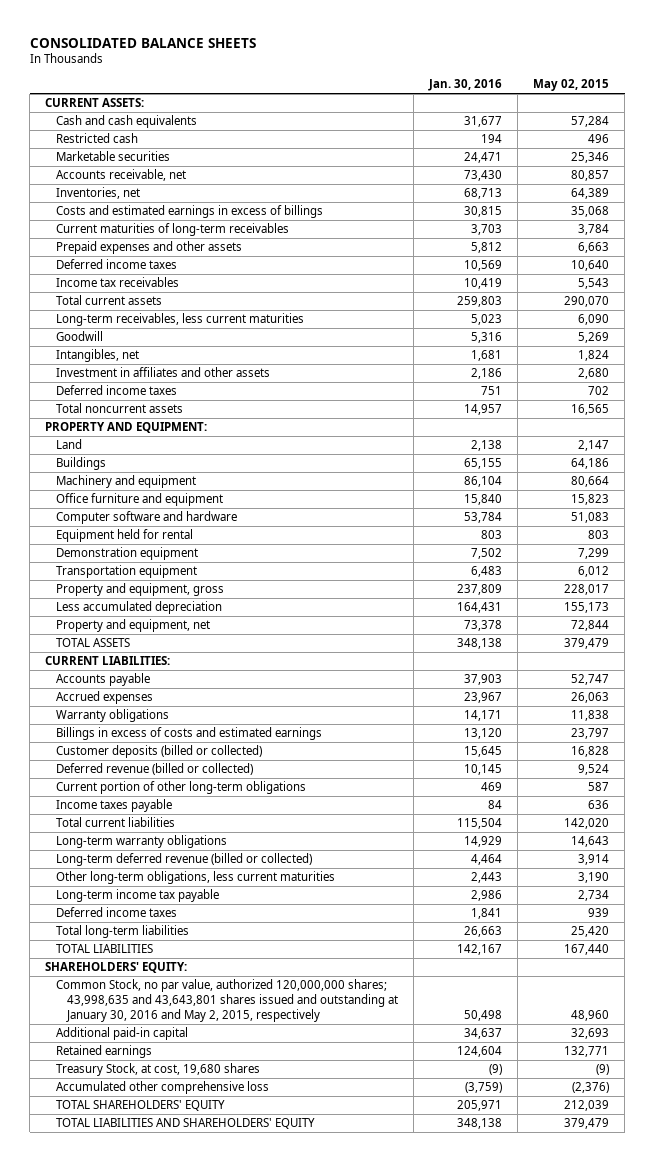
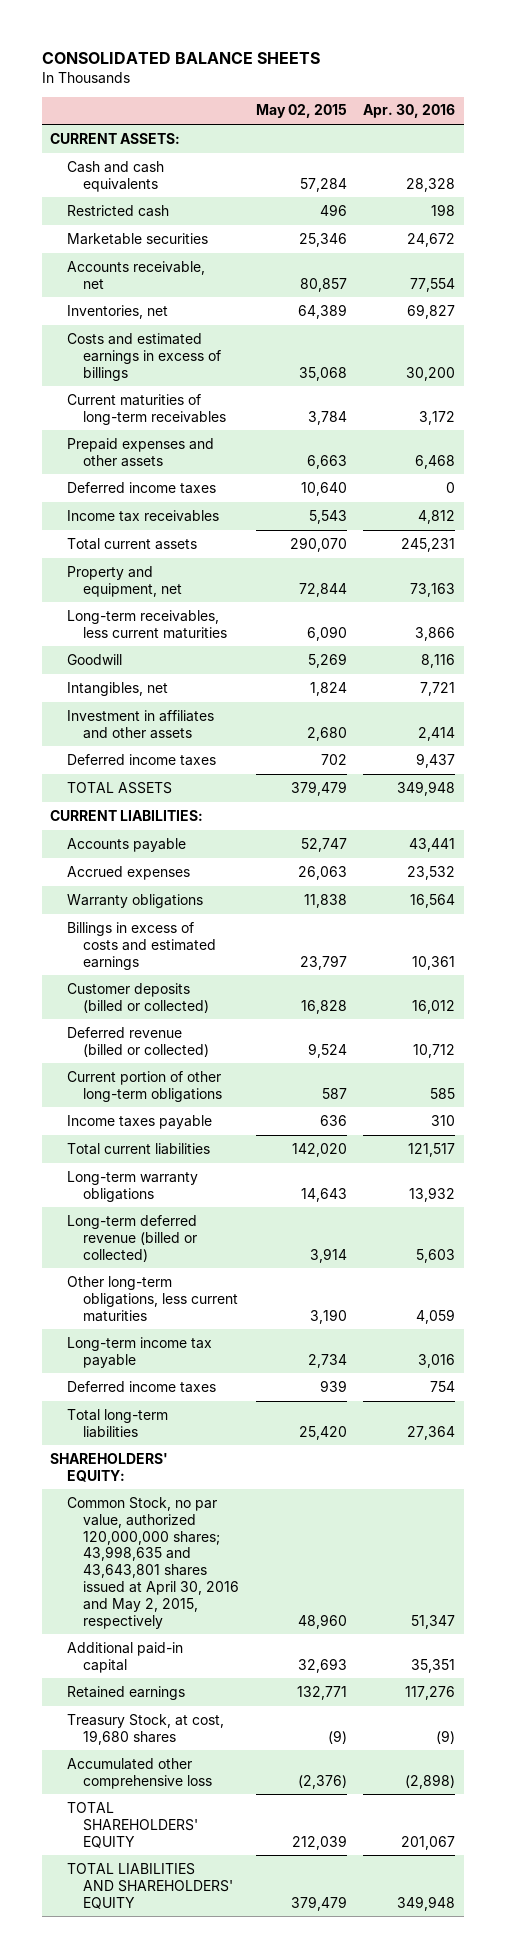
- | Jan. 30, 2016 | May 02, 2015
+ | May 02, 2015 | Apr. 30, 2016
moved up: Property and equipment, net | 72,844 | 73,163
- Total noncurrent assets | 14,957 | 16,565
- PROPERTY AND EQUIPMENT:
- Land | 2,138 | 2,147
- Buildings | 65,155 | 64,186
- Machinery and equipment | 86,104 | 80,664
- Office furniture and equipment | 15,840 | 15,823
- Computer software and hardware | 53,784 | 51,083
- Equipment held for rental | 803 | 803
- Demonstration equipment | 7,502 | 7,299
- Transportation equipment | 6,483 | 6,012
- Property and equipment, gross | 237,809 | 228,017
- Less accumulated depreciation | 164,431 | 155,173
- TOTAL LIABILITIES | 142,167 | 167,440
- Common Stock, no par value, authorized 120,000,000 shares; 43,998,635 and 43,643,801 shares issued and outstanding at January 30, 2016 and May 2, 2015, respectively | 50,498 | 48,960
+ Common Stock, no par value, authorized 120,000,000 shares; 43,998,635 and 43,643,801 shares issued at April 30, 2016 and May 2, 2015, respectively | 48,960 | 51,347

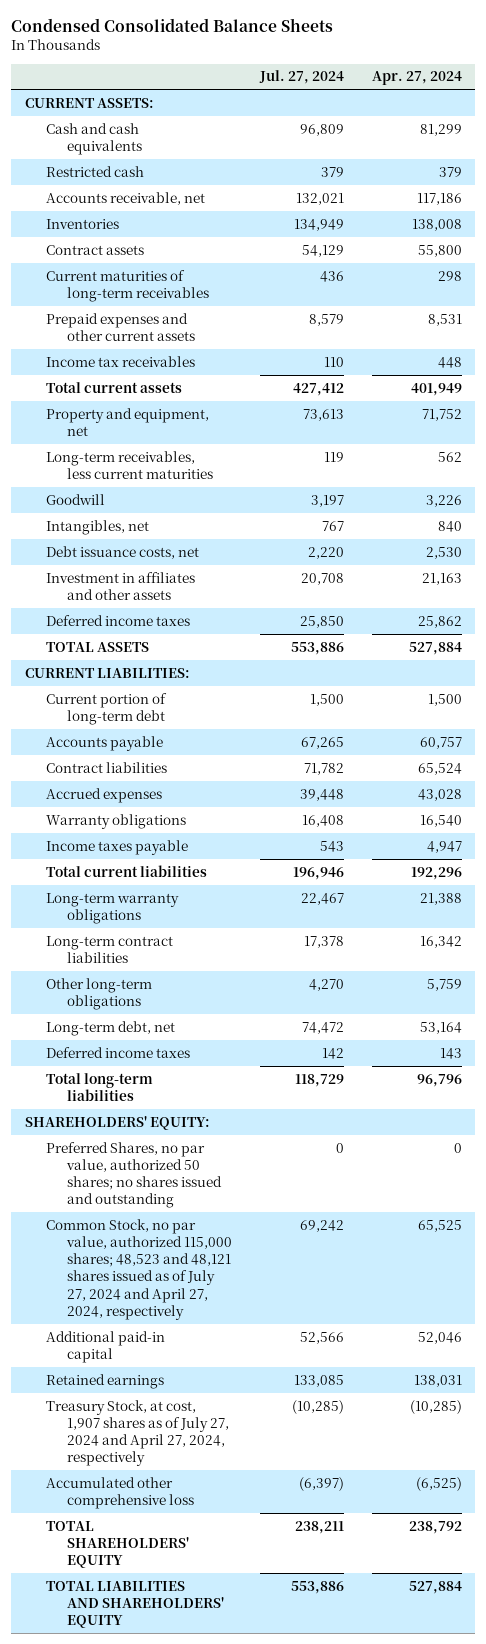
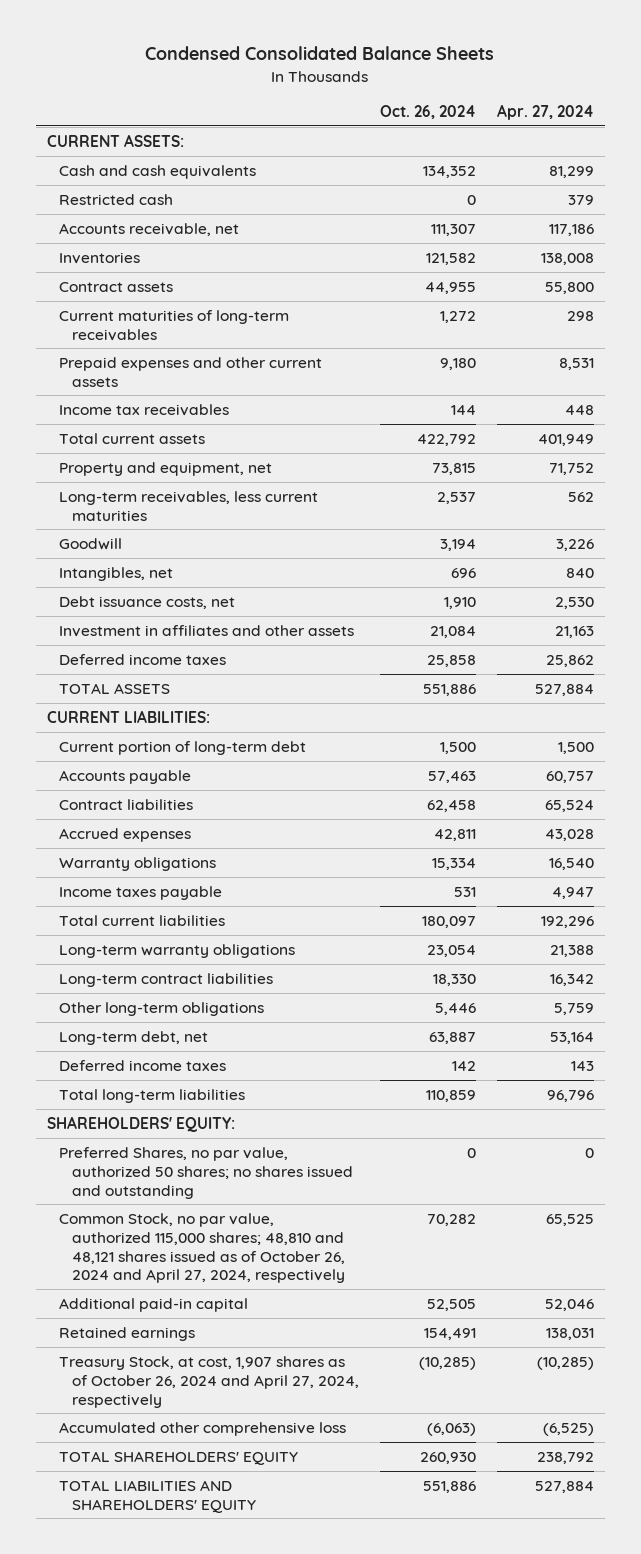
- | Jul. 27, 2024 | Apr. 27, 2024
+ | Oct. 26, 2024 | Apr. 27, 2024
- Common Stock, no par value, authorized 115,000 shares; 48,523 and 48,121 shares issued as of July 27, 2024 and April 27, 2024, respectively | 69,242 | 65,525
+ Common Stock, no par value, authorized 115,000 shares; 48,810 and 48,121 shares issued as of October 26, 2024 and April 27, 2024, respectively | 70,282 | 65,525
- Treasury Stock, at cost, 1,907 shares as of July 27, 2024 and April 27, 2024, respectively | (10,285) | (10,285)
+ Treasury Stock, at cost, 1,907 shares as of October 26, 2024 and April 27, 2024, respectively | (10,285) | (10,285)

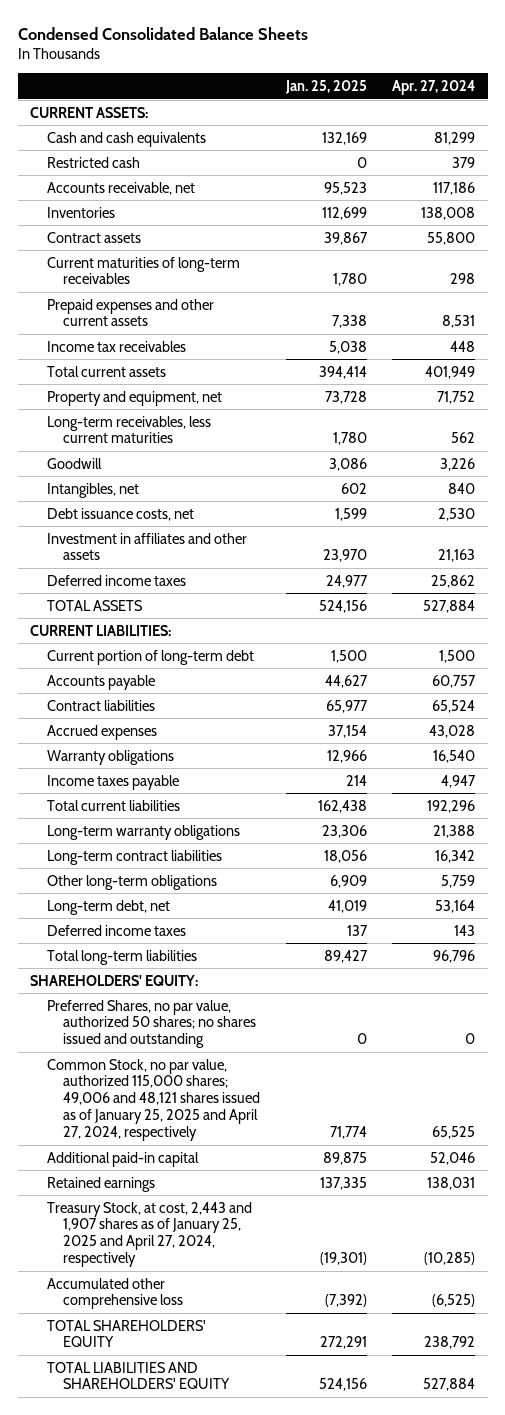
- | Oct. 26, 2024 | Apr. 27, 2024
+ | Jan. 25, 2025 | Apr. 27, 2024
- Common Stock, no par value, authorized 115,000 shares; 48,810 and 48,121 shares issued as of October 26, 2024 and April 27, 2024, respectively | 70,282 | 65,525
+ Common Stock, no par value, authorized 115,000 shares; 49,006 and 48,121 shares issued as of January 25, 2025 and April 27, 2024, respectively | 71,774 | 65,525
- Treasury Stock, at cost, 1,907 shares as of October 26, 2024 and April 27, 2024, respectively | (10,285) | (10,285)
+ Treasury Stock, at cost, 2,443 and 1,907 shares as of January 25, 2025 and April 27, 2024, respectively | (19,301) | (10,285)

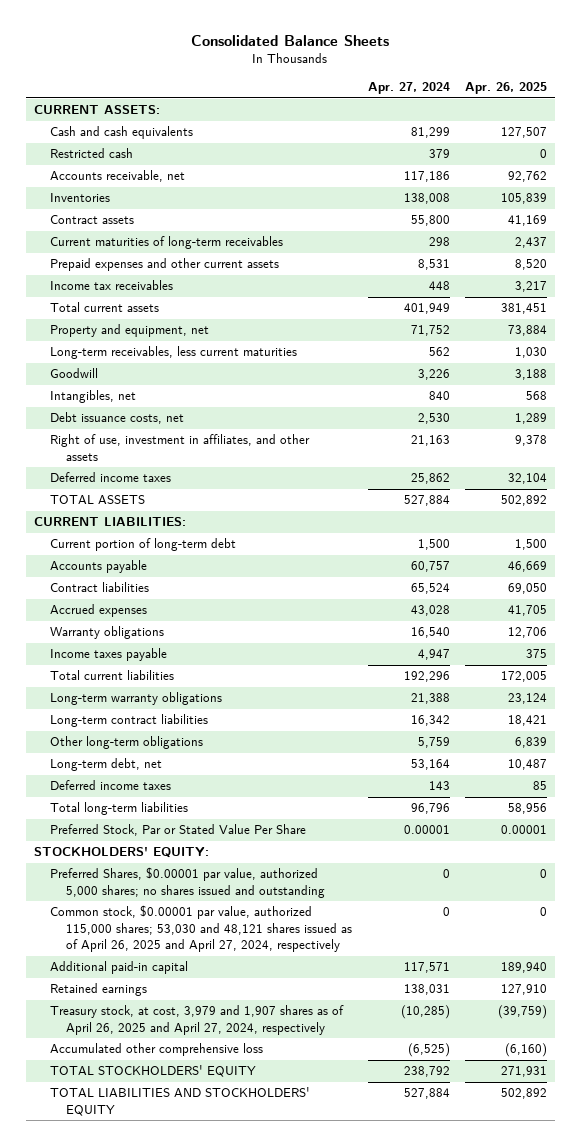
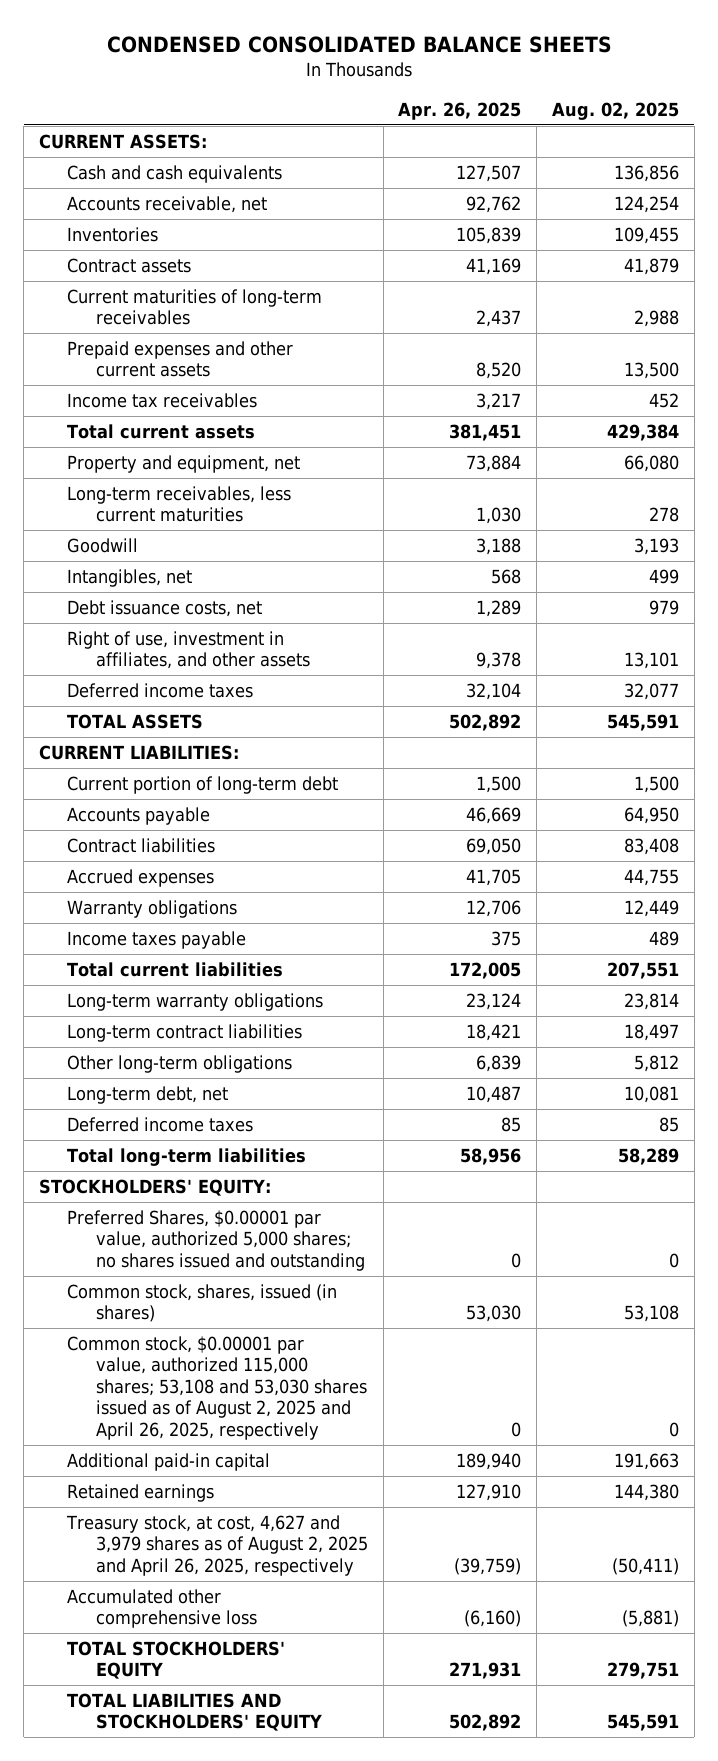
- Consolidated Balance Sheets
+ CONDENSED CONSOLIDATED BALANCE SHEETS
- | Apr. 27, 2024 | Apr. 26, 2025
+ | Apr. 26, 2025 | Aug. 02, 2025
- Restricted cash | 379 | 0
- Preferred Stock, Par or Stated Value Per Share | 0.00001 | 0.00001
- Common stock, $0.00001 par value, authorized 115,000 shares; 53,030 and 48,121 shares issued as of April 26, 2025 and April 27, 2024, respectively | 0 | 0
+ Common stock, shares, issued (in shares) | 53,030 | 53,108
+ Common stock, $0.00001 par value, authorized 115,000 shares; 53,108 and 53,030 shares issued as of August 2, 2025 and April 26, 2025, respectively | 0 | 0
- Treasury stock, at cost, 3,979 and 1,907 shares as of April 26, 2025 and April 27, 2024, respectively | (10,285) | (39,759)
+ Treasury stock, at cost, 4,627 and 3,979 shares as of August 2, 2025 and April 26, 2025, respectively | (39,759) | (50,411)

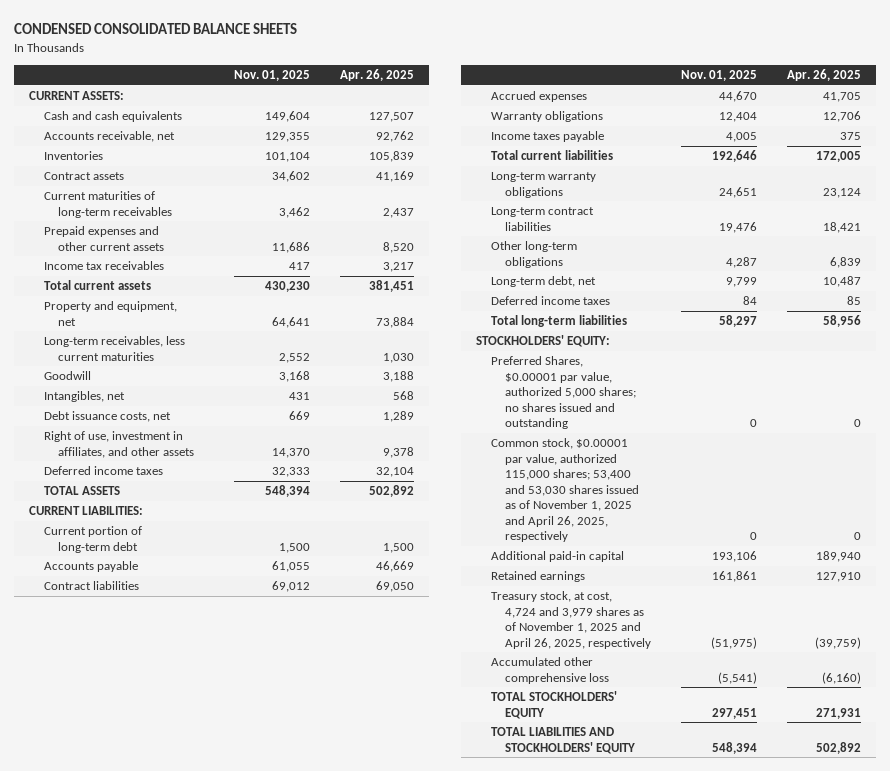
- | Apr. 26, 2025 | Aug. 02, 2025
+ | Nov. 01, 2025 | Apr. 26, 2025
- Common stock, shares, issued (in shares) | 53,030 | 53,108
- Common stock, $0.00001 par value, authorized 115,000 shares; 53,108 and 53,030 shares issued as of August 2, 2025 and April 26, 2025, respectively | 0 | 0
+ Common stock, $0.00001 par value, authorized 115,000 shares; 53,400 and 53,030 shares issued as of November 1, 2025 and April 26, 2025, respectively | 0 | 0
- Treasury stock, at cost, 4,627 and 3,979 shares as of August 2, 2025 and April 26, 2025, respectively | (39,759) | (50,411)
+ Treasury stock, at cost, 4,724 and 3,979 shares as of November 1, 2025 and April 26, 2025, respectively | (51,975) | (39,759)

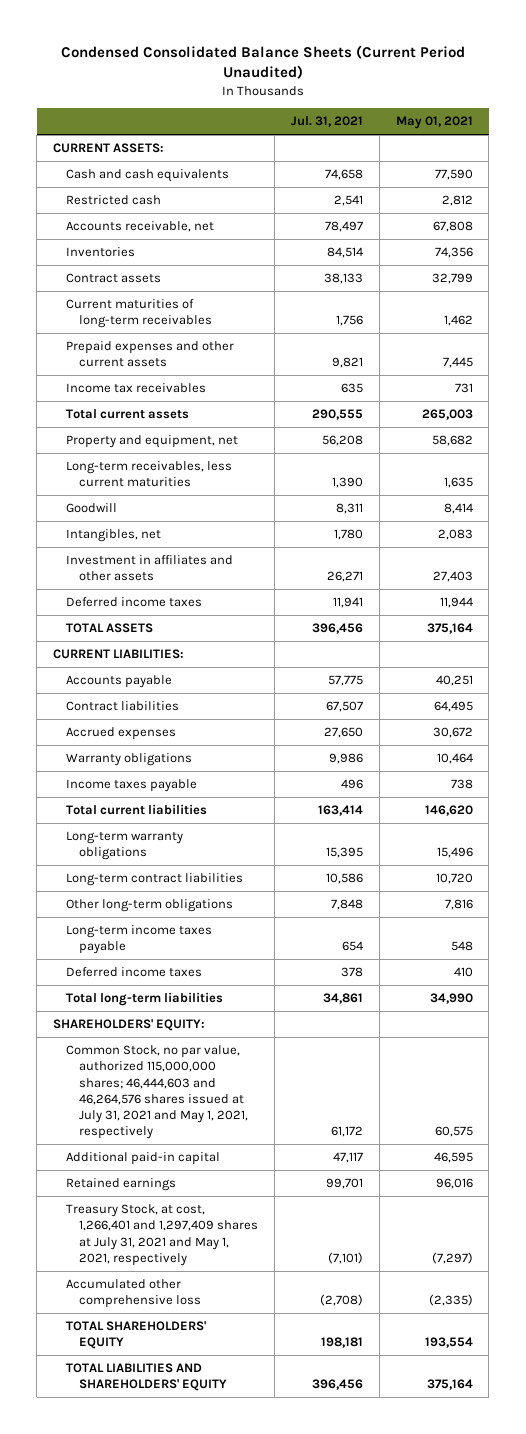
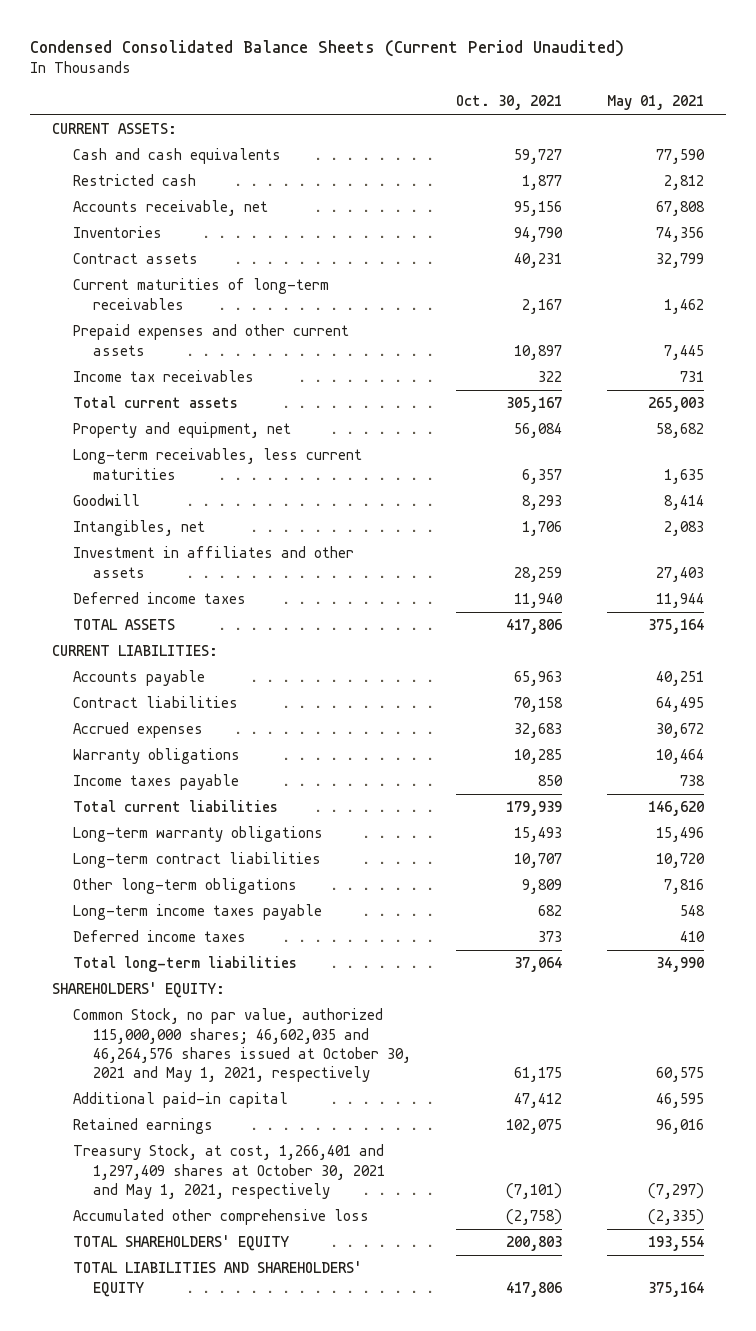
- | Jul. 31, 2021 | May 01, 2021
+ | Oct. 30, 2021 | May 01, 2021
- Common Stock, no par value, authorized 115,000,000 shares; 46,444,603 and 46,264,576 shares issued at July 31, 2021 and May 1, 2021, respectively | 61,172 | 60,575
+ Common Stock, no par value, authorized 115,000,000 shares; 46,602,035 and 46,264,576 shares issued at October 30, 2021 and May 1, 2021, respectively | 61,175 | 60,575
- Treasury Stock, at cost, 1,266,401 and 1,297,409 shares at July 31, 2021 and May 1, 2021, respectively | (7,101) | (7,297)
+ Treasury Stock, at cost, 1,266,401 and 1,297,409 shares at October 30, 2021 and May 1, 2021, respectively | (7,101) | (7,297)

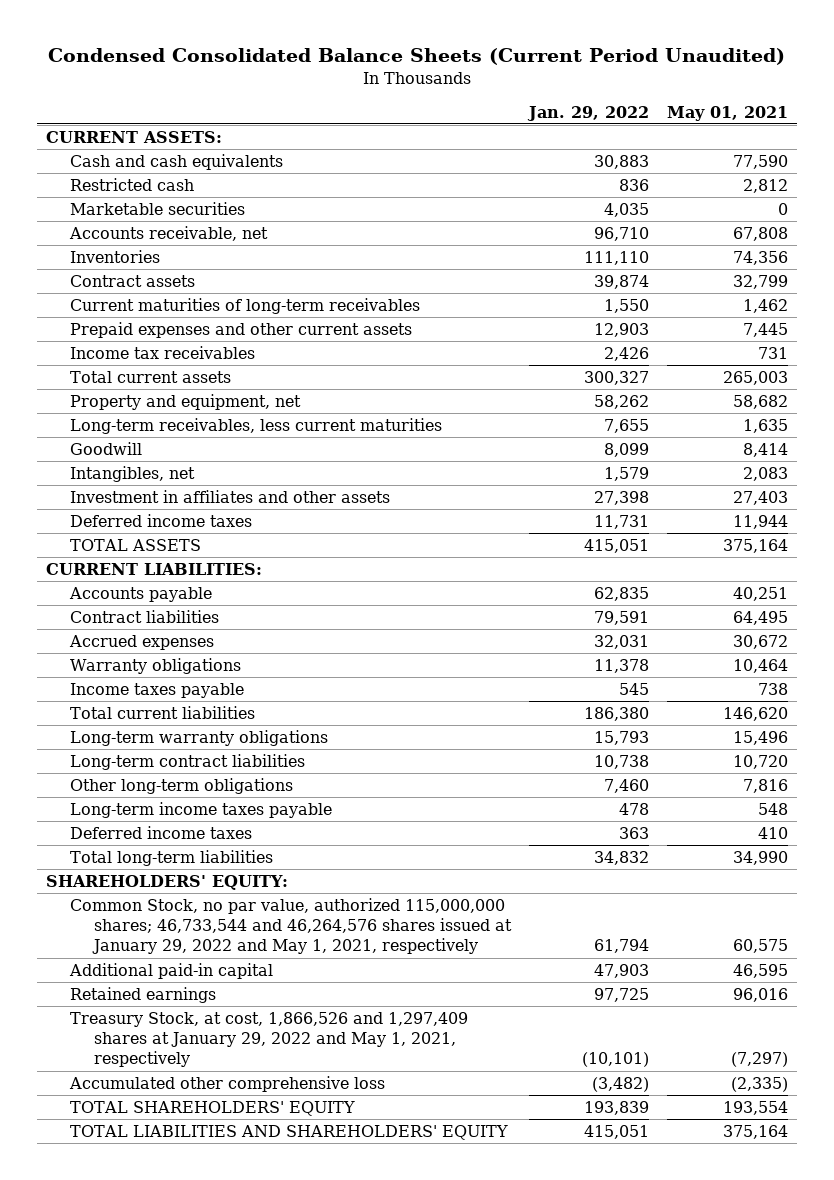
- | Oct. 30, 2021 | May 01, 2021
+ | Jan. 29, 2022 | May 01, 2021
+ Marketable securities | 4,035 | 0
- Common Stock, no par value, authorized 115,000,000 shares; 46,602,035 and 46,264,576 shares issued at October 30, 2021 and May 1, 2021, respectively | 61,175 | 60,575
+ Common Stock, no par value, authorized 115,000,000 shares; 46,733,544 and 46,264,576 shares issued at January 29, 2022 and May 1, 2021, respectively | 61,794 | 60,575
- Treasury Stock, at cost, 1,266,401 and 1,297,409 shares at October 30, 2021 and May 1, 2021, respectively | (7,101) | (7,297)
+ Treasury Stock, at cost, 1,866,526 and 1,297,409 shares at January 29, 2022 and May 1, 2021, respectively | (10,101) | (7,297)

